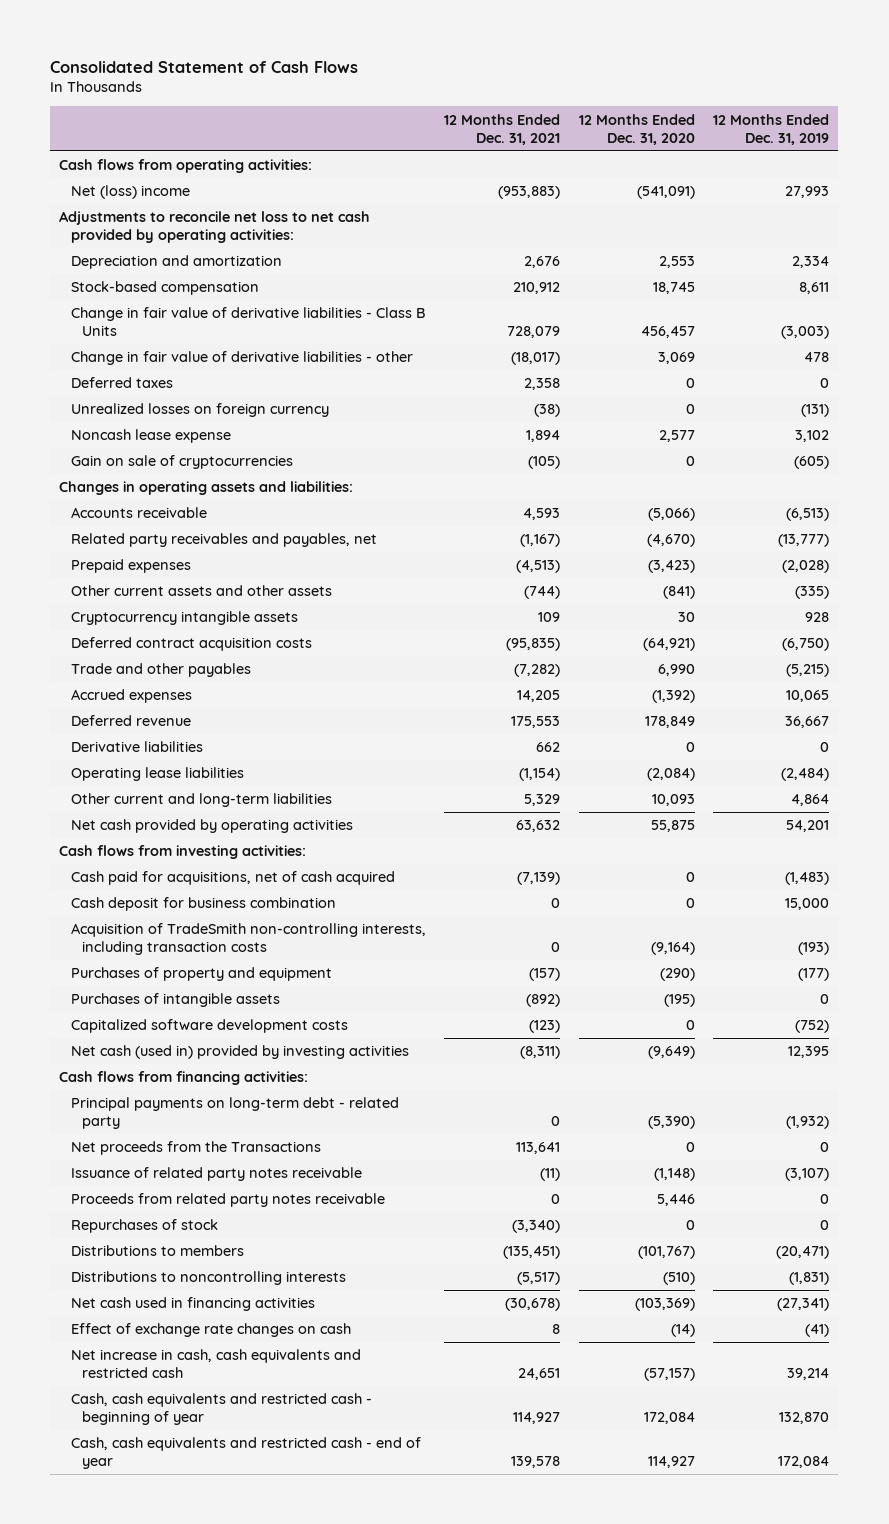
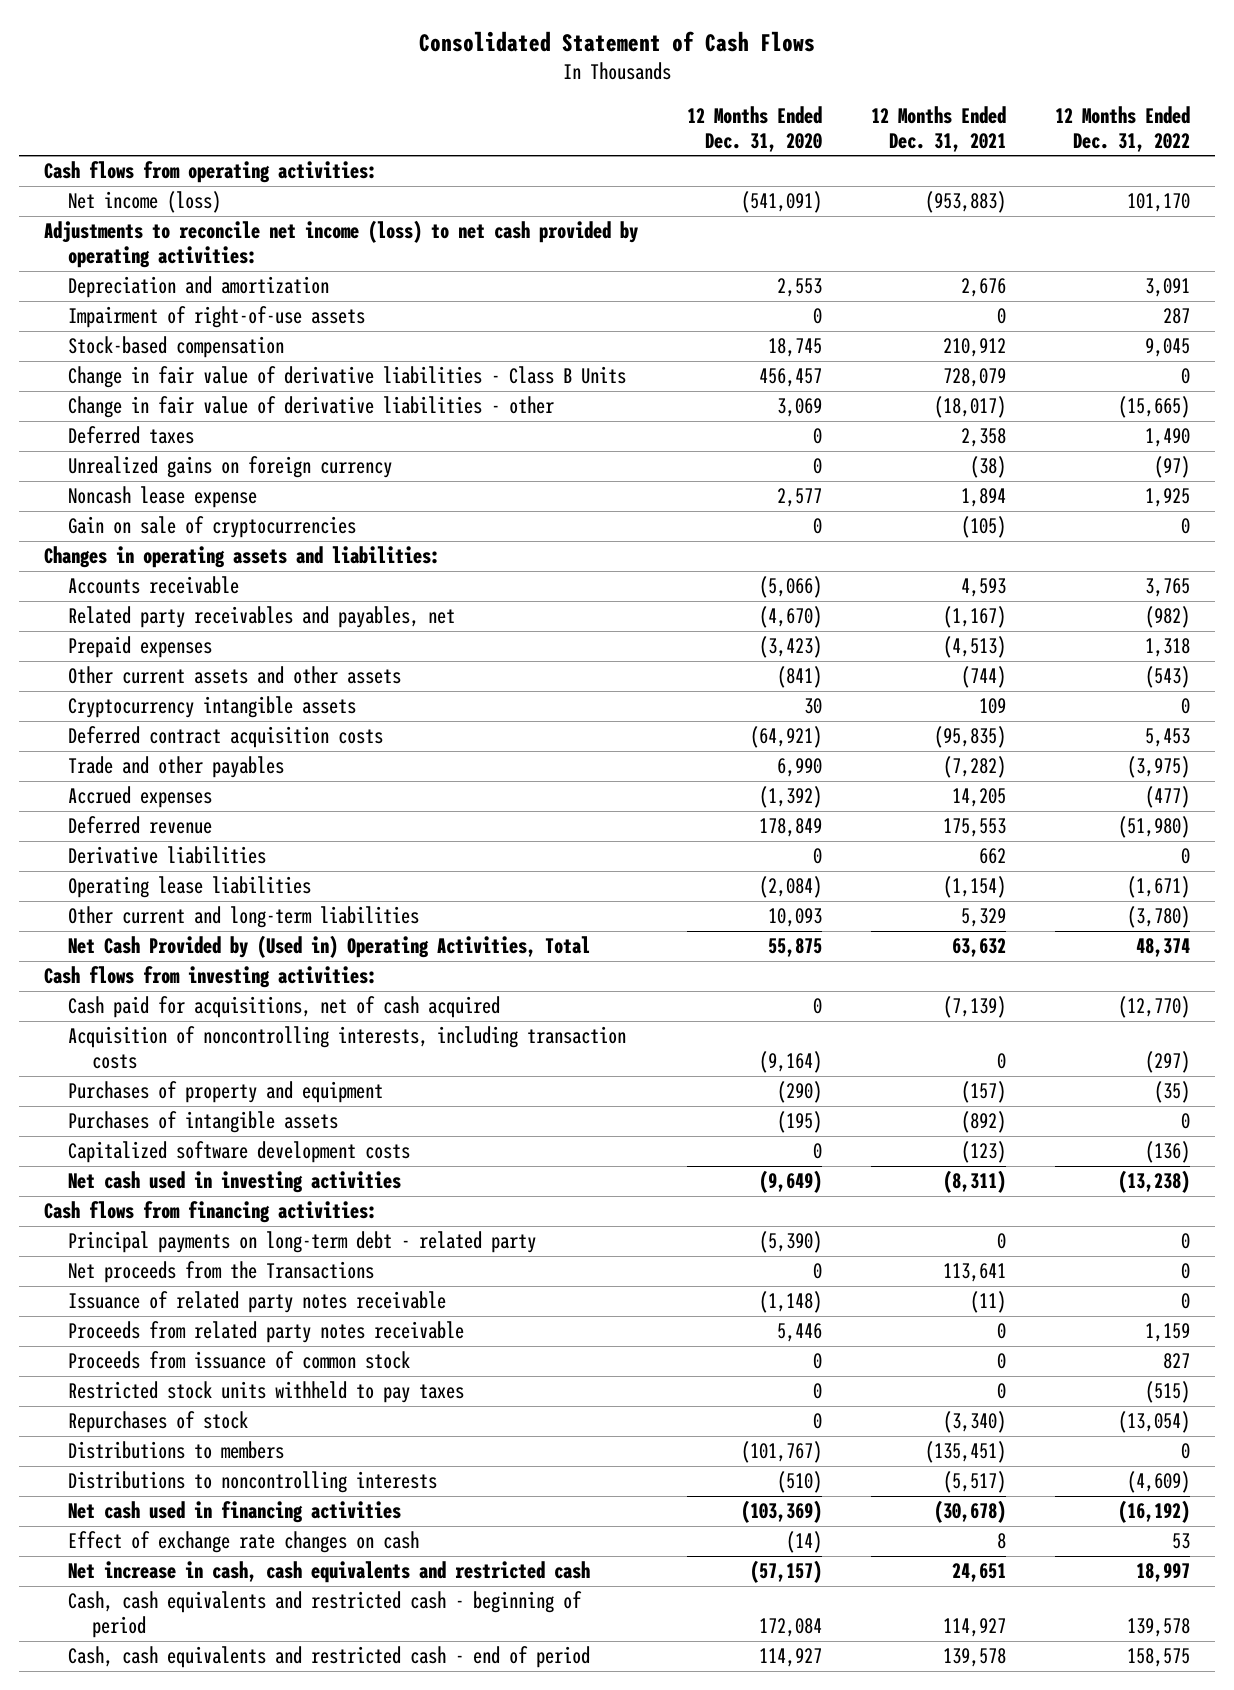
- | 12 Months Ended Dec. 31, 2021 | 12 Months Ended Dec. 31, 2020 | 12 Months Ended Dec. 31, 2019
+ | 12 Months Ended Dec. 31, 2020 | 12 Months Ended Dec. 31, 2021 | 12 Months Ended Dec. 31, 2022
- Net (loss) income | (953,883) | (541,091) | 27,993
- Adjustments to reconcile net loss to net cash provided by operating activities:
+ Net income (loss) | (541,091) | (953,883) | 101,170
+ Adjustments to reconcile net income (loss) to net cash provided by operating activities:
+ Impairment of right-of-use assets | 0 | 0 | 287
- Unrealized losses on foreign currency | (38) | 0 | (131)
+ Unrealized gains on foreign currency | 0 | (38) | (97)
- Net cash provided by operating activities | 63,632 | 55,875 | 54,201
+ Net Cash Provided by (Used in) Operating Activities, Total | 55,875 | 63,632 | 48,374
- Cash deposit for business combination | 0 | 0 | 15,000
- Acquisition of TradeSmith non-controlling interests, including transaction costs | 0 | (9,164) | (193)
+ Acquisition of noncontrolling interests, including transaction costs | (9,164) | 0 | (297)
- Net cash (used in) provided by investing activities | (8,311) | (9,649) | 12,395
+ Net cash used in investing activities | (9,649) | (8,311) | (13,238)
+ Proceeds from issuance of common stock | 0 | 0 | 827
+ Restricted stock units withheld to pay taxes | 0 | 0 | (515)
- Cash, cash equivalents and restricted cash - beginning of year | 114,927 | 172,084 | 132,870
- Cash, cash equivalents and restricted cash - end of year | 139,578 | 114,927 | 172,084
+ Cash, cash equivalents and restricted cash - beginning of period | 172,084 | 114,927 | 139,578
+ Cash, cash equivalents and restricted cash - end of period | 114,927 | 139,578 | 158,575

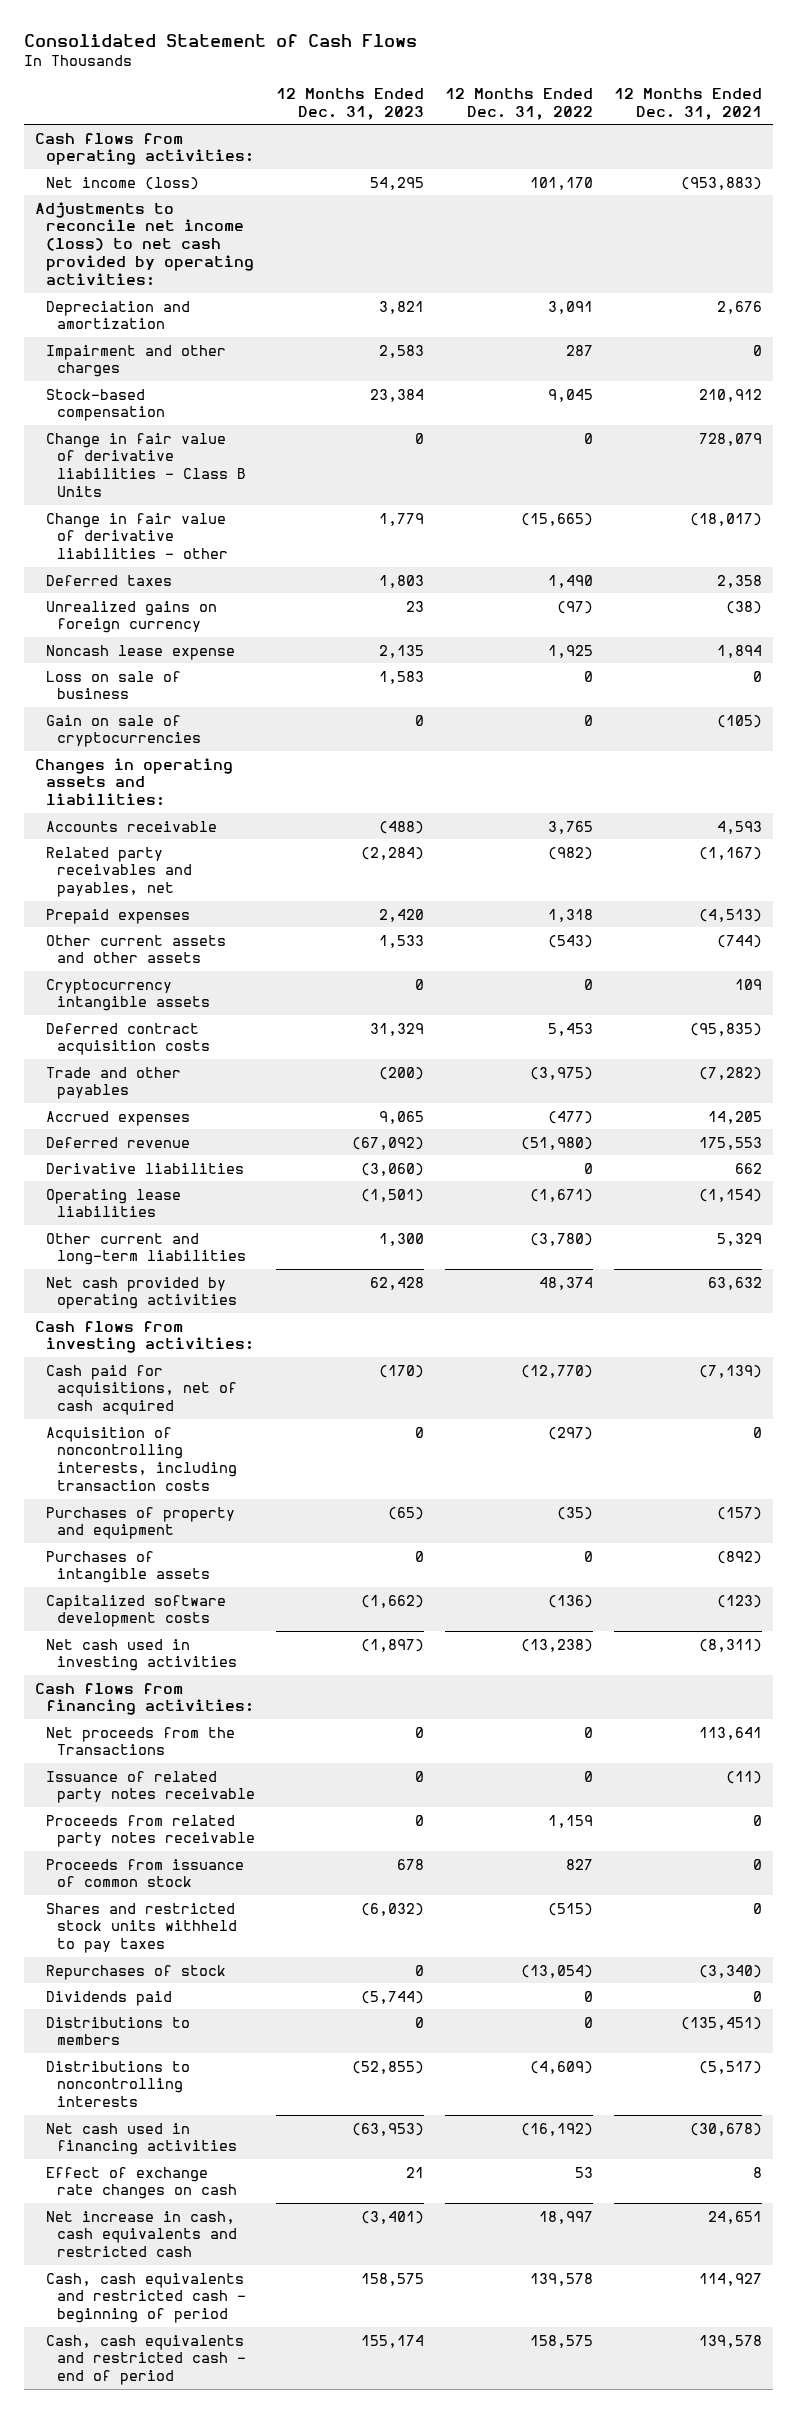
- | 12 Months Ended Dec. 31, 2020 | 12 Months Ended Dec. 31, 2021 | 12 Months Ended Dec. 31, 2022
+ | 12 Months Ended Dec. 31, 2023 | 12 Months Ended Dec. 31, 2022 | 12 Months Ended Dec. 31, 2021
- Impairment of right-of-use assets | 0 | 0 | 287
+ Impairment and other charges | 2,583 | 287 | 0
+ Loss on sale of business | 1,583 | 0 | 0
- Net Cash Provided by (Used in) Operating Activities, Total | 55,875 | 63,632 | 48,374
+ Net cash provided by operating activities | 62,428 | 48,374 | 63,632
- Principal payments on long-term debt - related party | (5,390) | 0 | 0
- Restricted stock units withheld to pay taxes | 0 | 0 | (515)
+ Shares and restricted stock units withheld to pay taxes | (6,032) | (515) | 0
+ Dividends paid | (5,744) | 0 | 0

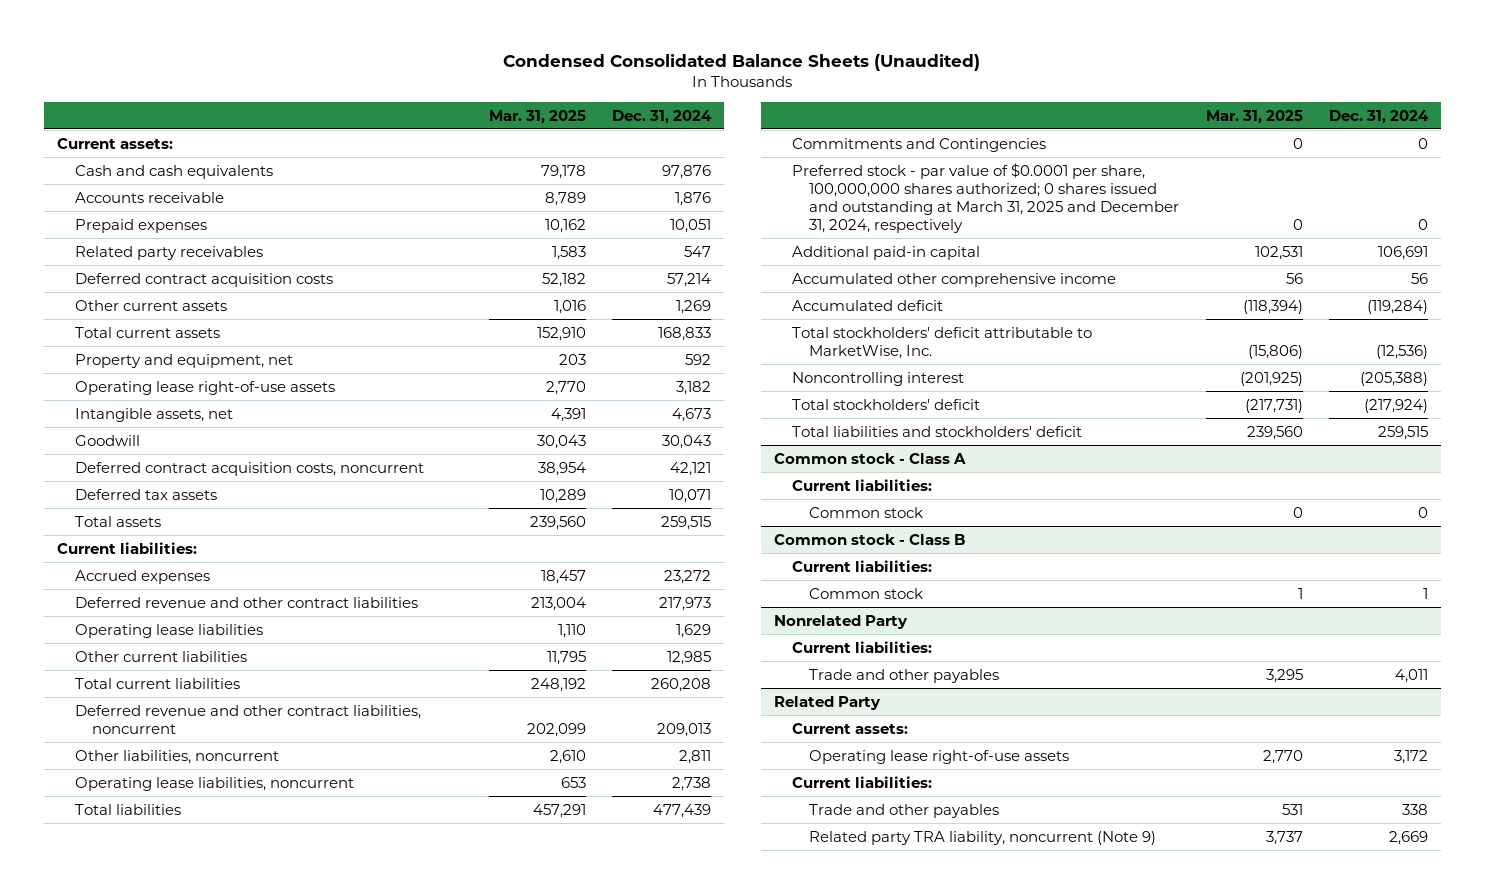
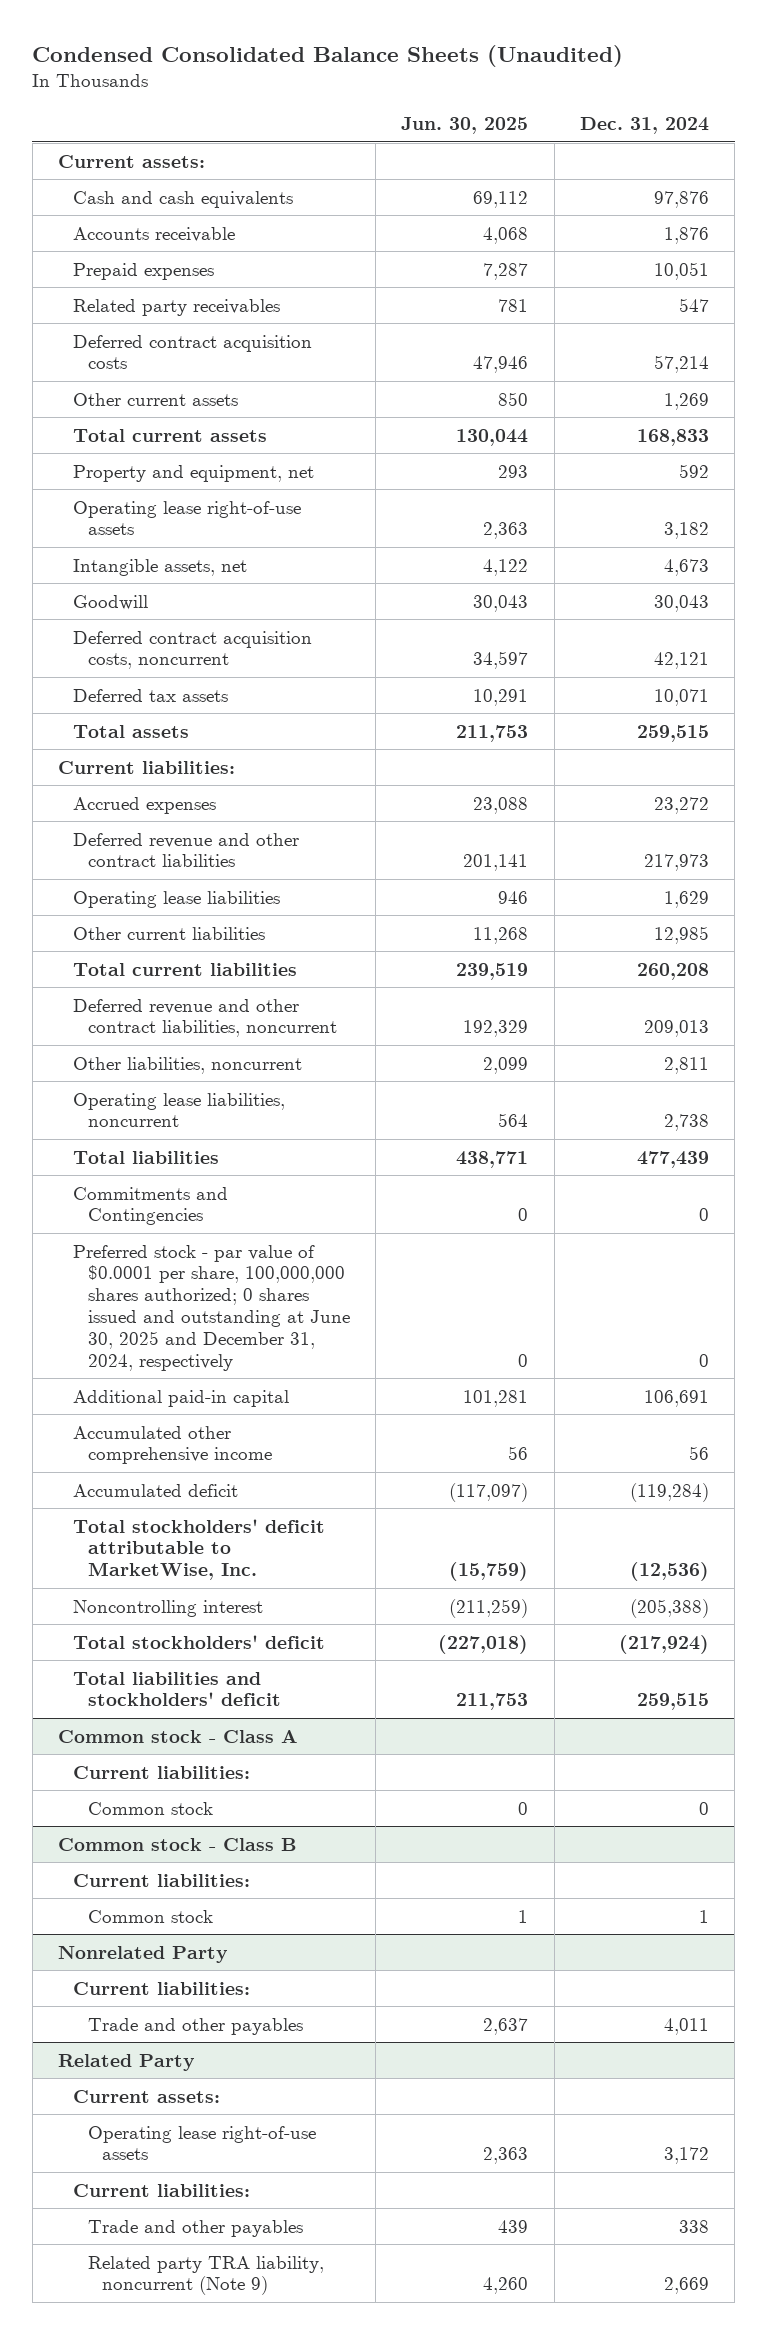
- | Mar. 31, 2025 | Dec. 31, 2024
+ | Jun. 30, 2025 | Dec. 31, 2024
- Preferred stock - par value of $0.0001 per share, 100,000,000 shares authorized; 0 shares issued and outstanding at March 31, 2025 and December 31, 2024, respectively | 0 | 0
+ Preferred stock - par value of $0.0001 per share, 100,000,000 shares authorized; 0 shares issued and outstanding at June 30, 2025 and December 31, 2024, respectively | 0 | 0

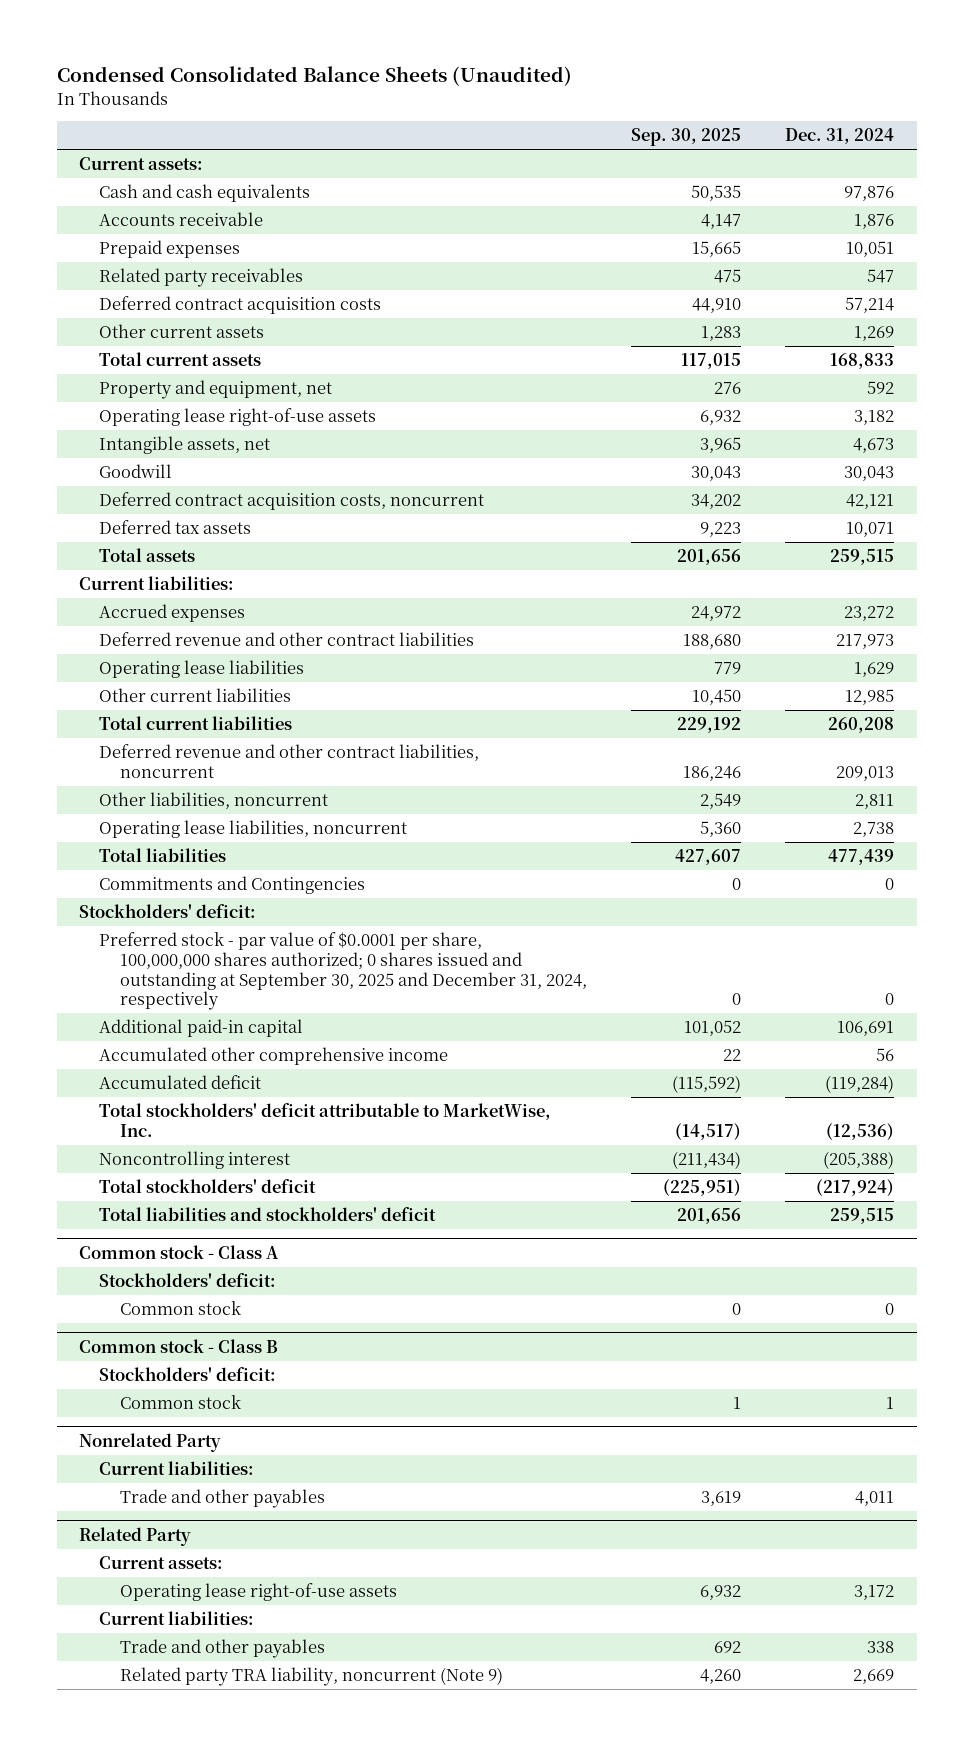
- | Jun. 30, 2025 | Dec. 31, 2024
+ | Sep. 30, 2025 | Dec. 31, 2024
- Preferred stock - par value of $0.0001 per share, 100,000,000 shares authorized; 0 shares issued and outstanding at June 30, 2025 and December 31, 2024, respectively | 0 | 0
+ Stockholders' deficit:
+ Preferred stock - par value of $0.0001 per share, 100,000,000 shares authorized; 0 shares issued and outstanding at September 30, 2025 and December 31, 2024, respectively | 0 | 0
@ Common stock - Class A
- Current liabilities:
+ Stockholders' deficit:
@ Common stock - Class B
- Current liabilities:
+ Stockholders' deficit:

